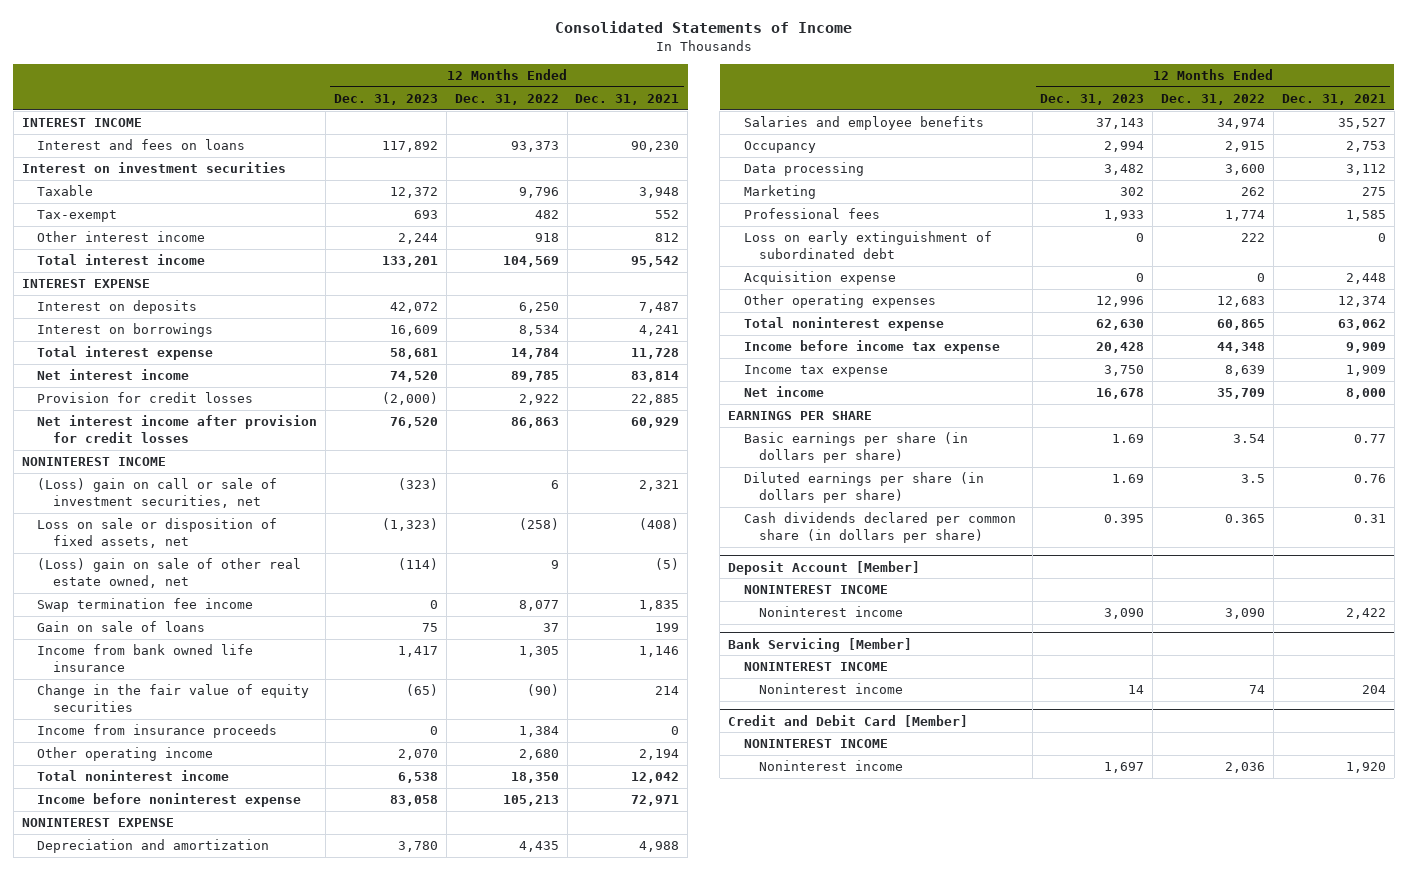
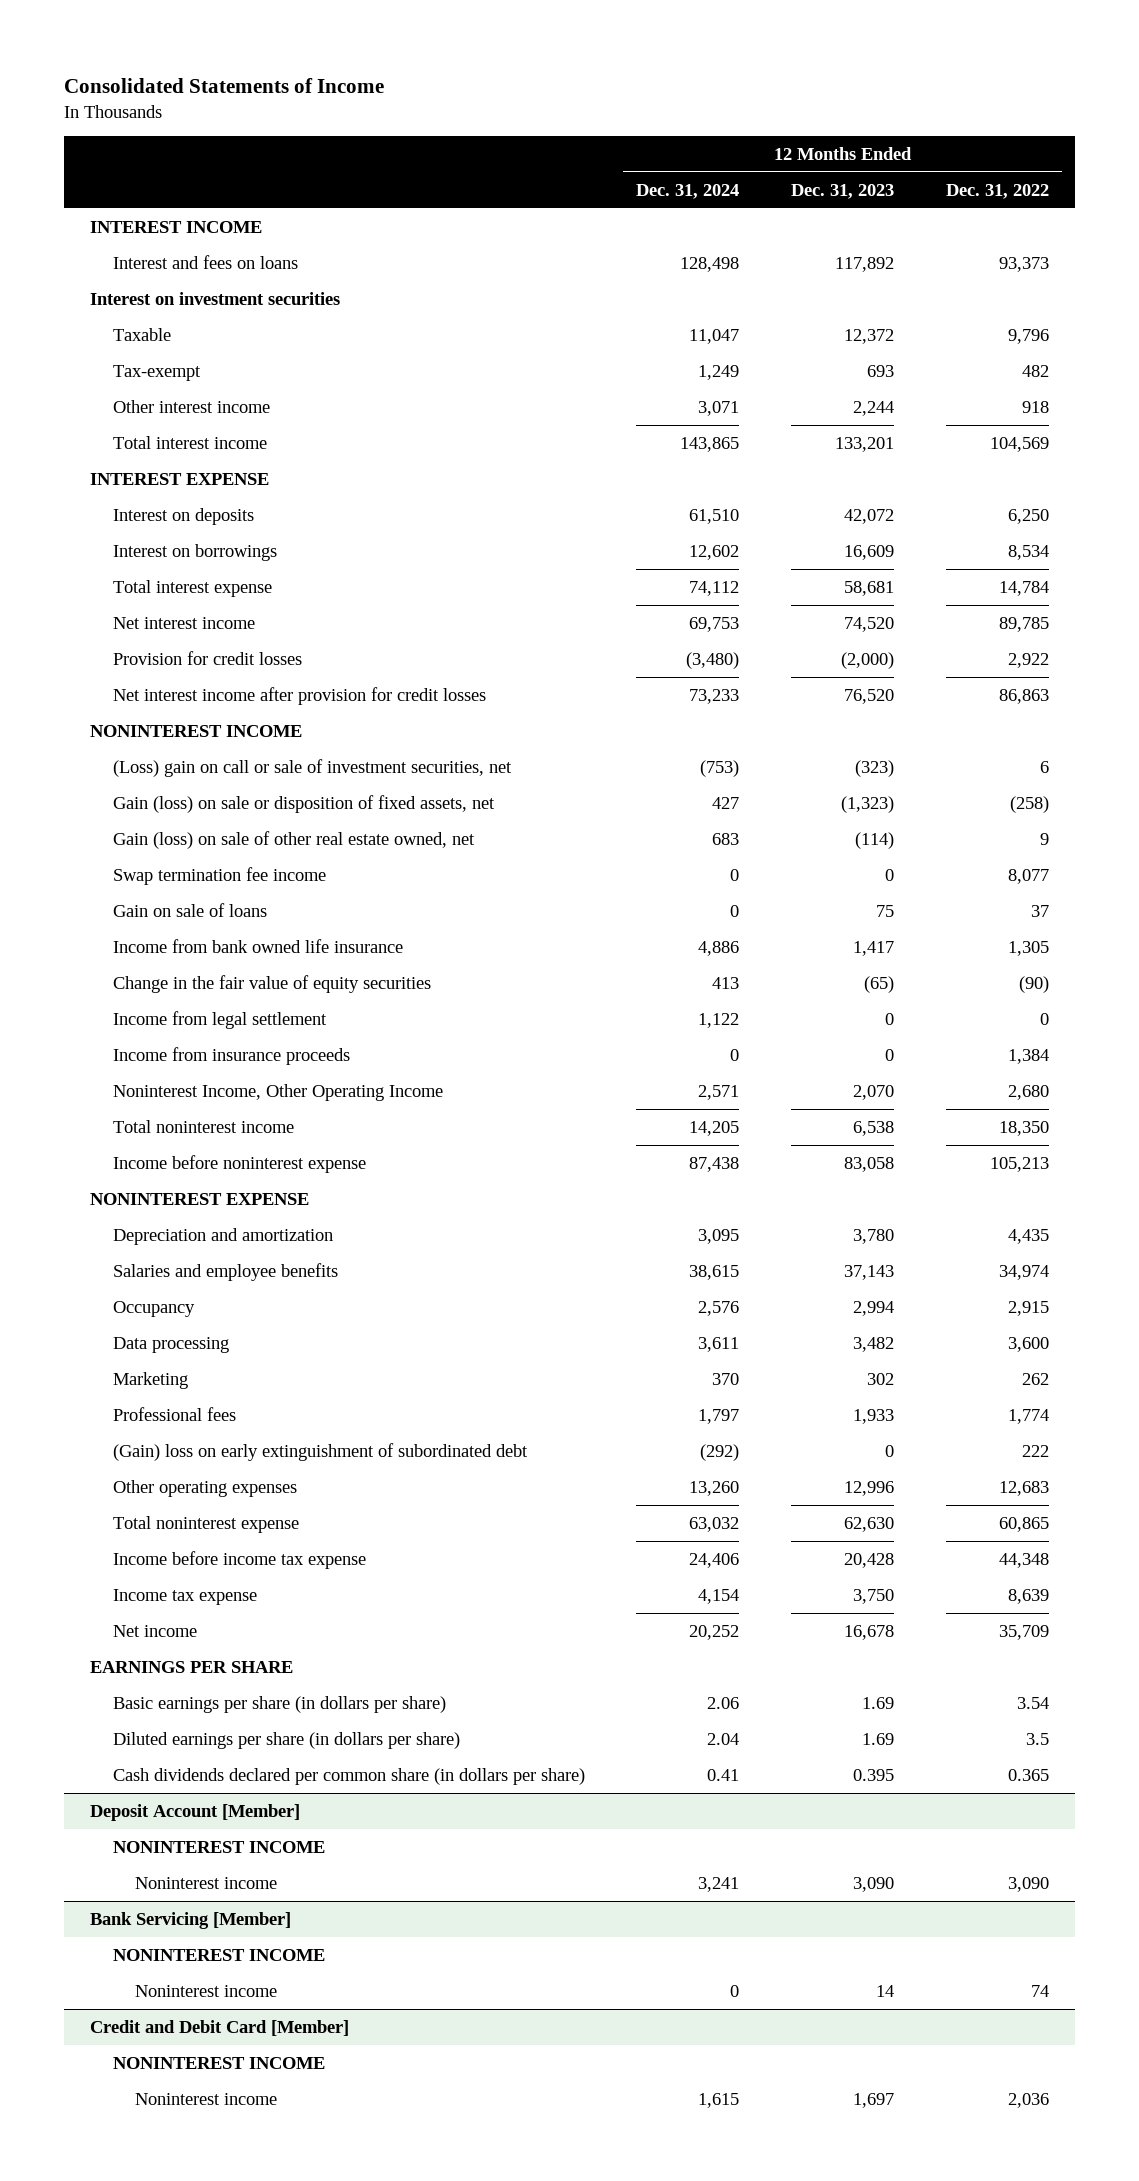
- | 12 Months Ended Dec. 31, 2023 | 12 Months Ended Dec. 31, 2022 | 12 Months Ended Dec. 31, 2021
+ | 12 Months Ended Dec. 31, 2024 | 12 Months Ended Dec. 31, 2023 | 12 Months Ended Dec. 31, 2022
- Loss on sale or disposition of fixed assets, net | (1,323) | (258) | (408)
- (Loss) gain on sale of other real estate owned, net | (114) | 9 | (5)
+ Gain (loss) on sale or disposition of fixed assets, net | 427 | (1,323) | (258)
+ Gain (loss) on sale of other real estate owned, net | 683 | (114) | 9
+ Income from legal settlement | 1,122 | 0 | 0
- Other operating income | 2,070 | 2,680 | 2,194
+ Noninterest Income, Other Operating Income | 2,571 | 2,070 | 2,680
- Loss on early extinguishment of subordinated debt | 0 | 222 | 0
- Acquisition expense | 0 | 0 | 2,448
+ (Gain) loss on early extinguishment of subordinated debt | (292) | 0 | 222

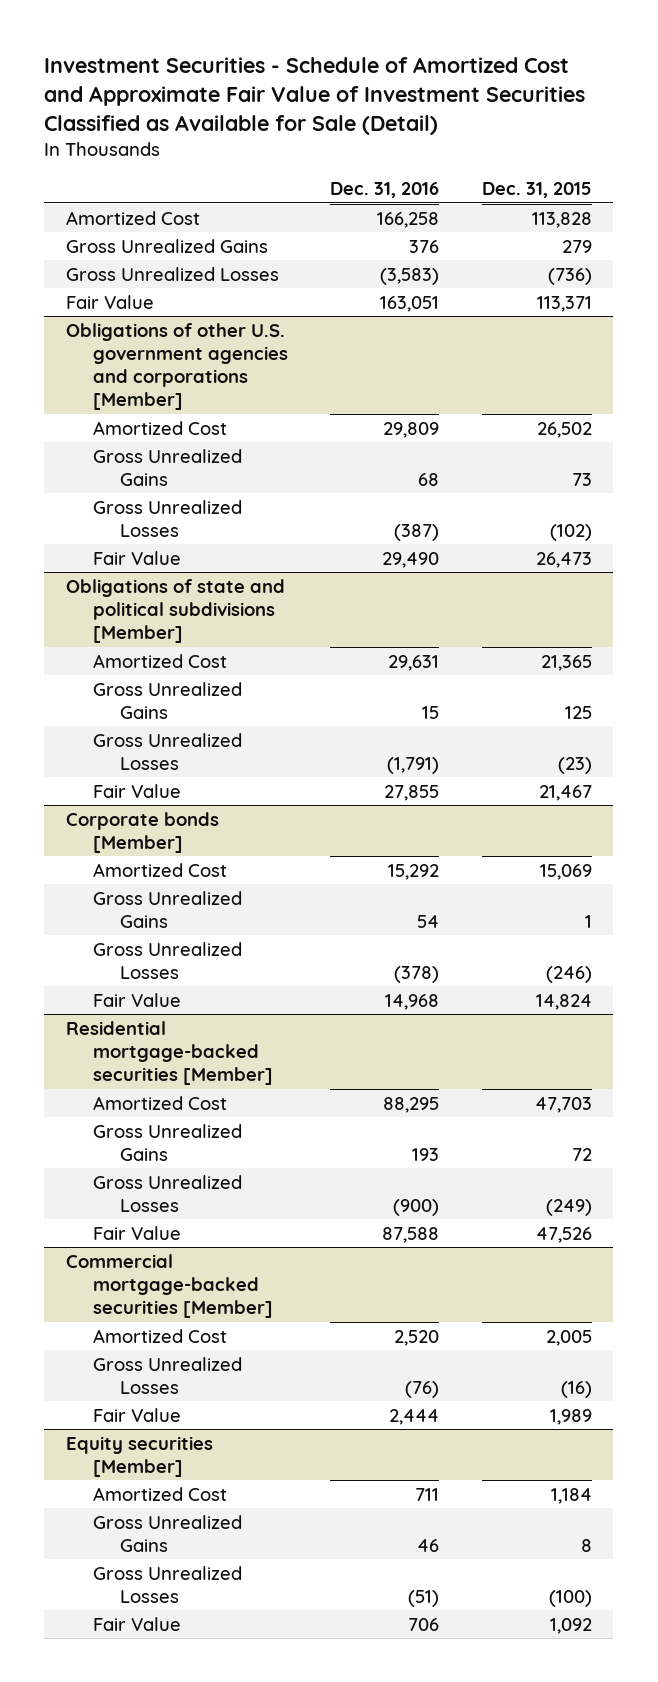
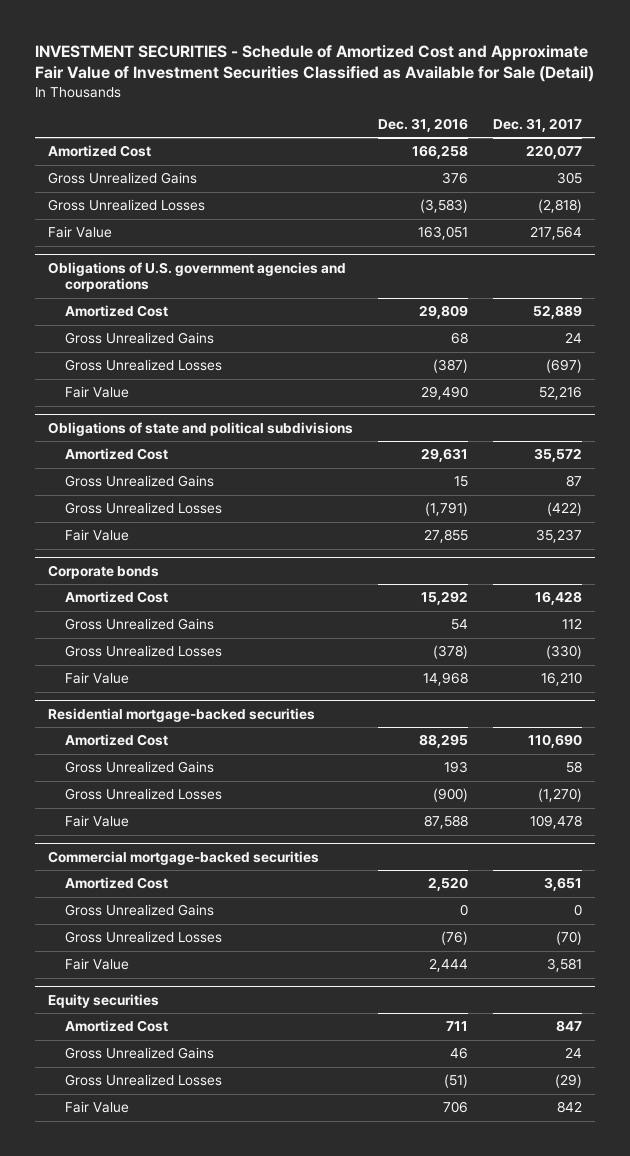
- Investment Securities - Schedule of Amortized Cost and Approximate Fair Value of Investment Securities Classified as Available for Sale (Detail)
+ INVESTMENT SECURITIES - Schedule of Amortized Cost and Approximate Fair Value of Investment Securities Classified as Available for Sale (Detail)
- | Dec. 31, 2016 | Dec. 31, 2015
+ | Dec. 31, 2016 | Dec. 31, 2017
- Obligations of other U.S. government agencies and corporations [Member]
+ Obligations of U.S. government agencies and corporations
- Obligations of state and political subdivisions [Member]
+ Obligations of state and political subdivisions
- Corporate bonds [Member]
+ Corporate bonds
- Residential mortgage-backed securities [Member]
+ Residential mortgage-backed securities
- Commercial mortgage-backed securities [Member]
+ Commercial mortgage-backed securities
+ Gross Unrealized Gains | 0 | 0
- Equity securities [Member]
+ Equity securities

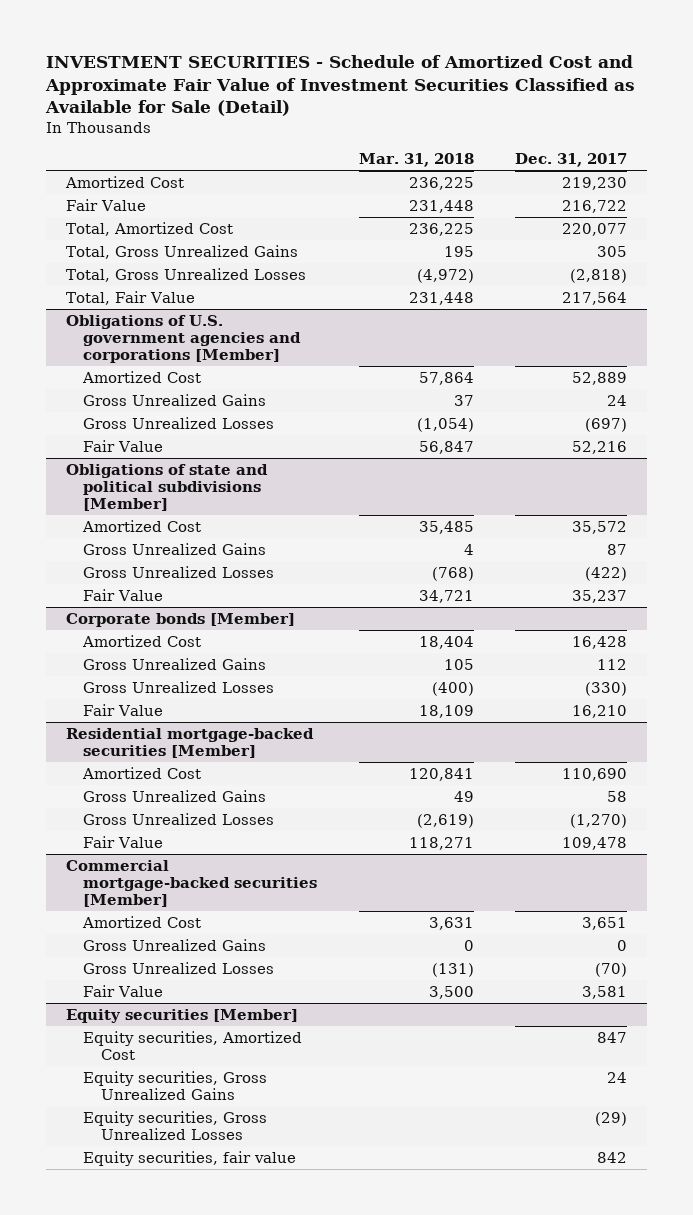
- | Dec. 31, 2016 | Dec. 31, 2017
+ | Mar. 31, 2018 | Dec. 31, 2017
- Amortized Cost | 166,258 | 220,077
- Gross Unrealized Gains | 376 | 305
- Gross Unrealized Losses | (3,583) | (2,818)
- Fair Value | 163,051 | 217,564
- Obligations of U.S. government agencies and corporations
+ Amortized Cost | 236,225 | 219,230
+ Fair Value | 231,448 | 216,722
+ Total, Amortized Cost | 236,225 | 220,077
+ Total, Gross Unrealized Gains | 195 | 305
+ Total, Gross Unrealized Losses | (4,972) | (2,818)
+ Total, Fair Value | 231,448 | 217,564
+ Obligations of U.S. government agencies and corporations [Member]
- Obligations of state and political subdivisions
+ Obligations of state and political subdivisions [Member]
- Corporate bonds
+ Corporate bonds [Member]
- Residential mortgage-backed securities
+ Residential mortgage-backed securities [Member]
- Commercial mortgage-backed securities
+ Commercial mortgage-backed securities [Member]
- Equity securities
- Amortized Cost | 711 | 847
- Gross Unrealized Gains | 46 | 24
- Gross Unrealized Losses | (51) | (29)
- Fair Value | 706 | 842
+ Equity securities [Member]
+ Equity securities, Amortized Cost | | 847
+ Equity securities, Gross Unrealized Gains | | 24
+ Equity securities, Gross Unrealized Losses | | (29)
+ Equity securities, fair value | | 842

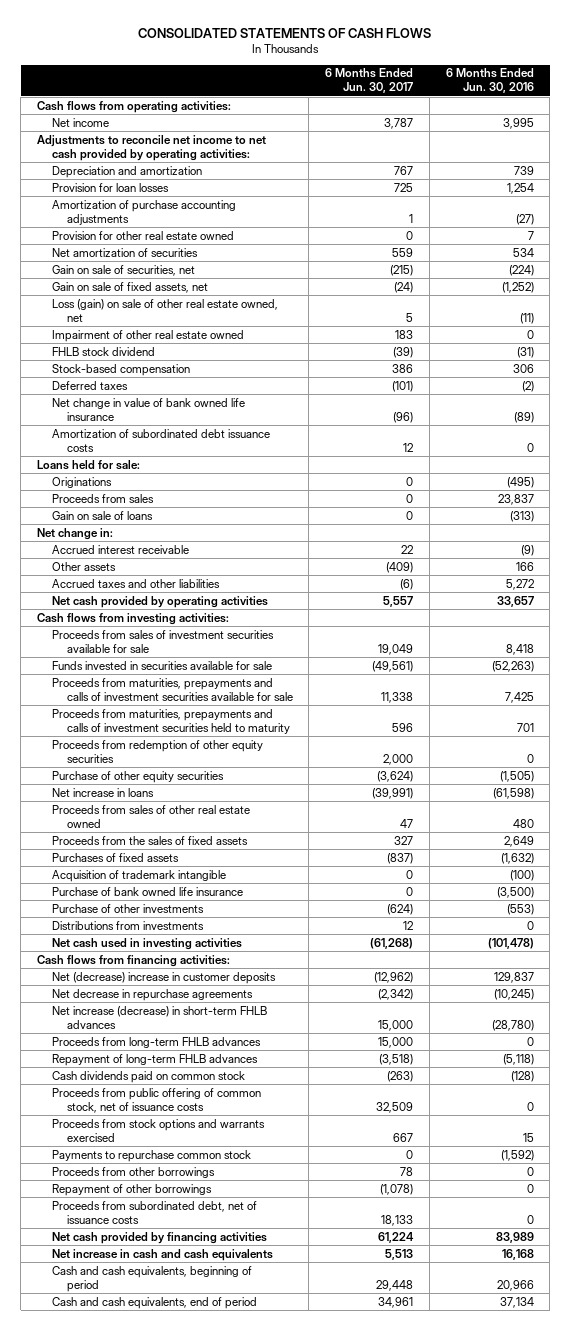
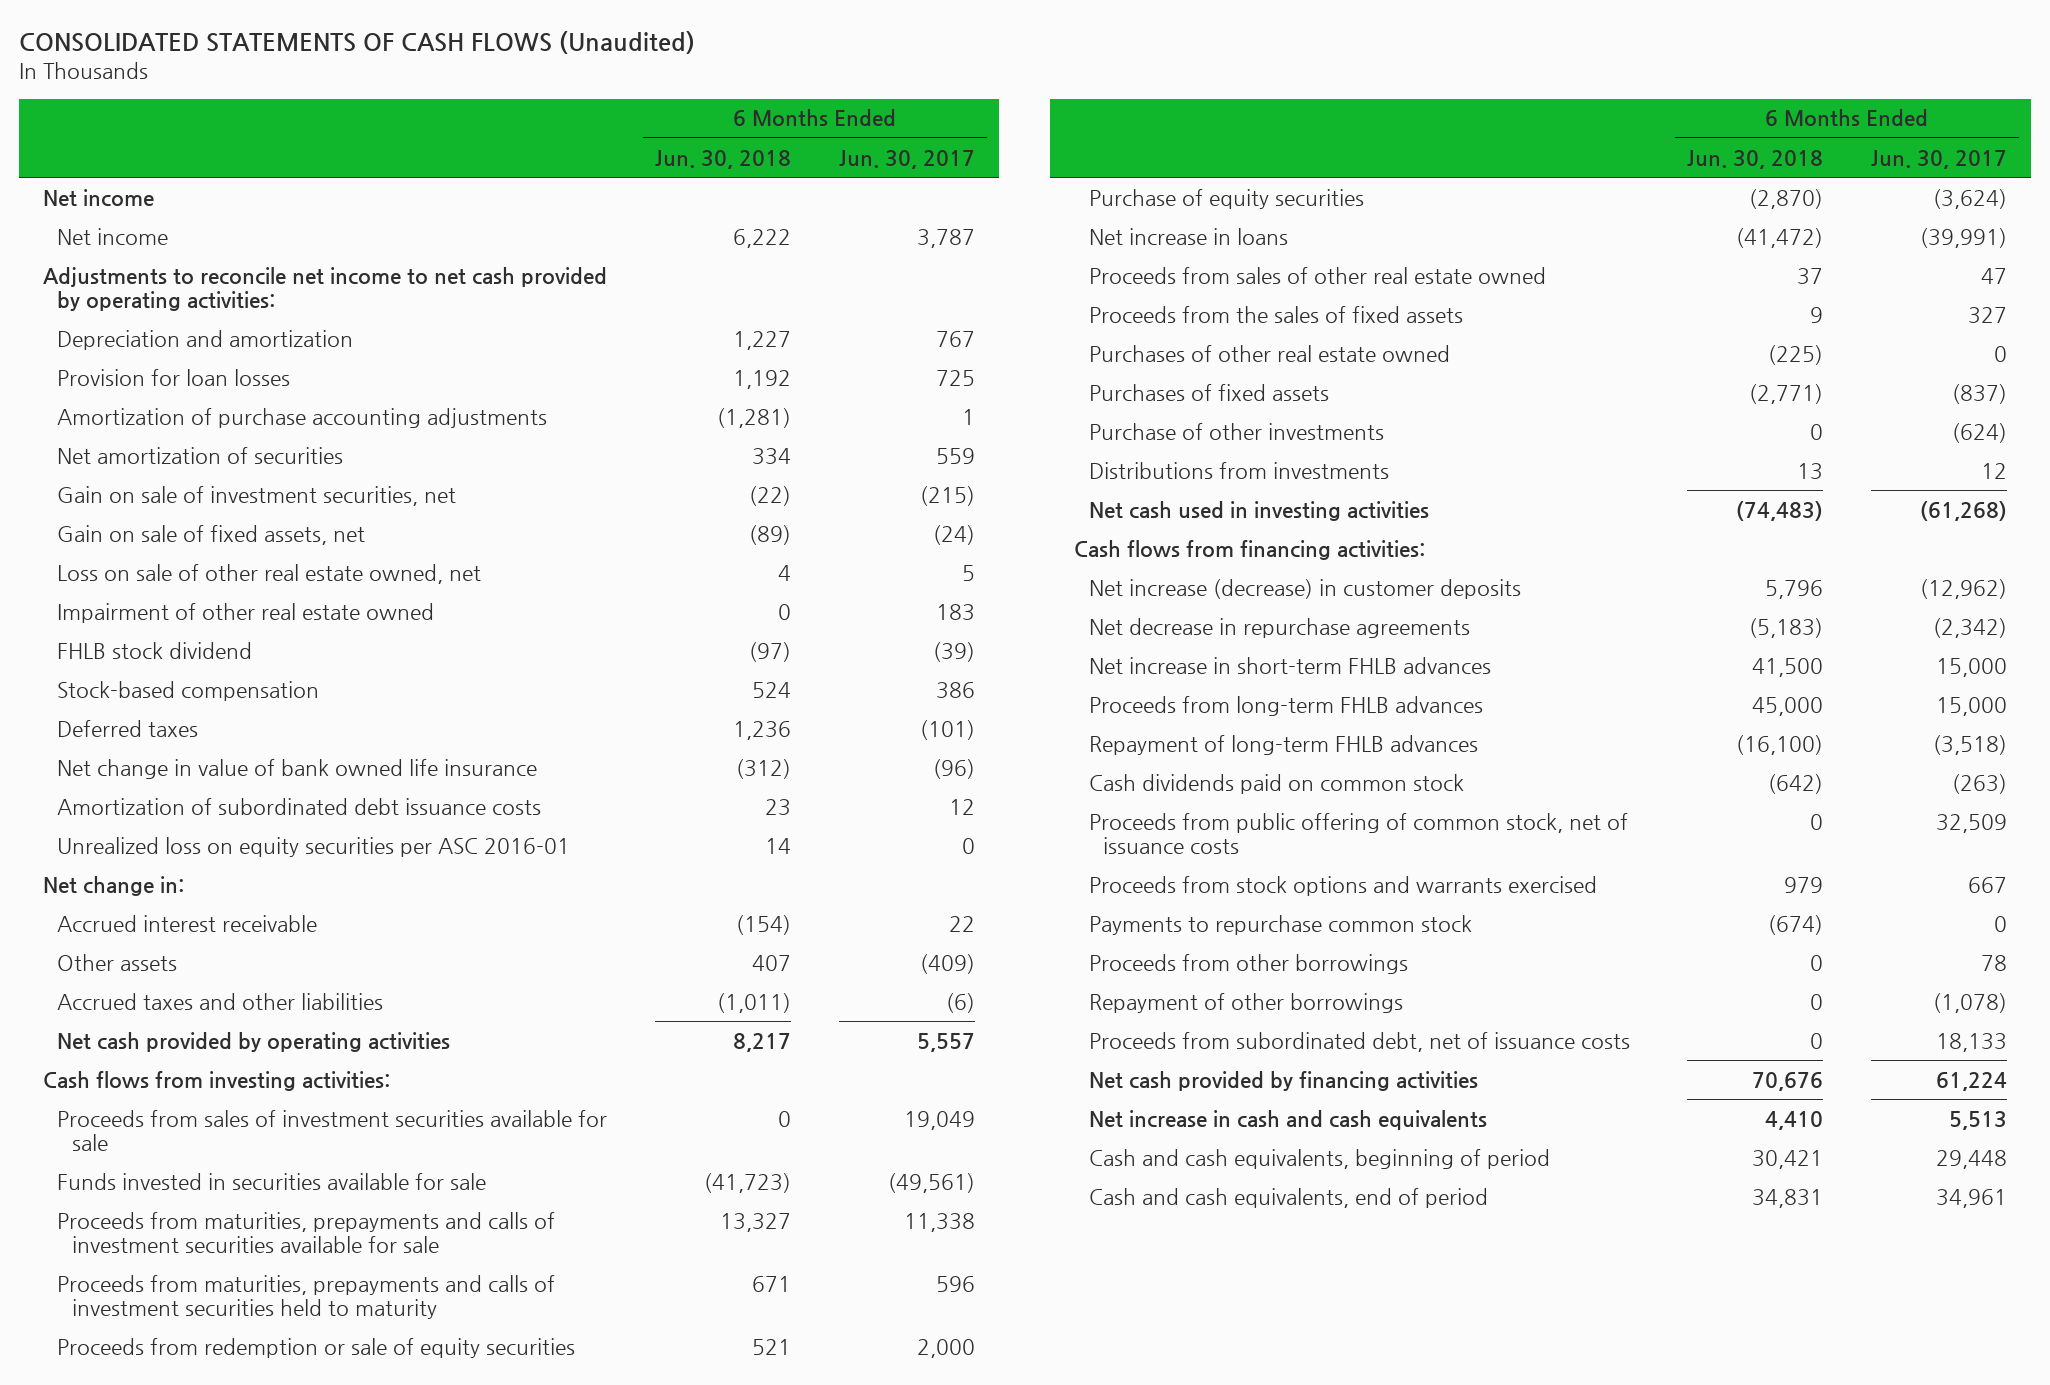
- CONSOLIDATED STATEMENTS OF CASH FLOWS
+ CONSOLIDATED STATEMENTS OF CASH FLOWS (Unaudited)
- | 6 Months Ended Jun. 30, 2017 | 6 Months Ended Jun. 30, 2016
+ | 6 Months Ended Jun. 30, 2018 | 6 Months Ended Jun. 30, 2017
- Cash flows from operating activities:
+ Net income
- Provision for other real estate owned | 0 | 7
- Gain on sale of securities, net | (215) | (224)
+ Gain on sale of investment securities, net | (22) | (215)
- Loss (gain) on sale of other real estate owned, net | 5 | (11)
+ Loss on sale of other real estate owned, net | 4 | 5
- Loans held for sale:
- Originations | 0 | (495)
- Proceeds from sales | 0 | 23,837
- Gain on sale of loans | 0 | (313)
+ Unrealized loss on equity securities per ASC 2016-01 | 14 | 0
- Proceeds from redemption of other equity securities | 2,000 | 0
- Purchase of other equity securities | (3,624) | (1,505)
+ Proceeds from redemption or sale of equity securities | 521 | 2,000
+ Purchase of equity securities | (2,870) | (3,624)
+ Purchases of other real estate owned | (225) | 0
- Acquisition of trademark intangible | 0 | (100)
- Purchase of bank owned life insurance | 0 | (3,500)
- Net (decrease) increase in customer deposits | (12,962) | 129,837
+ Net increase (decrease) in customer deposits | 5,796 | (12,962)
- Net increase (decrease) in short-term FHLB advances | 15,000 | (28,780)
+ Net increase in short-term FHLB advances | 41,500 | 15,000

